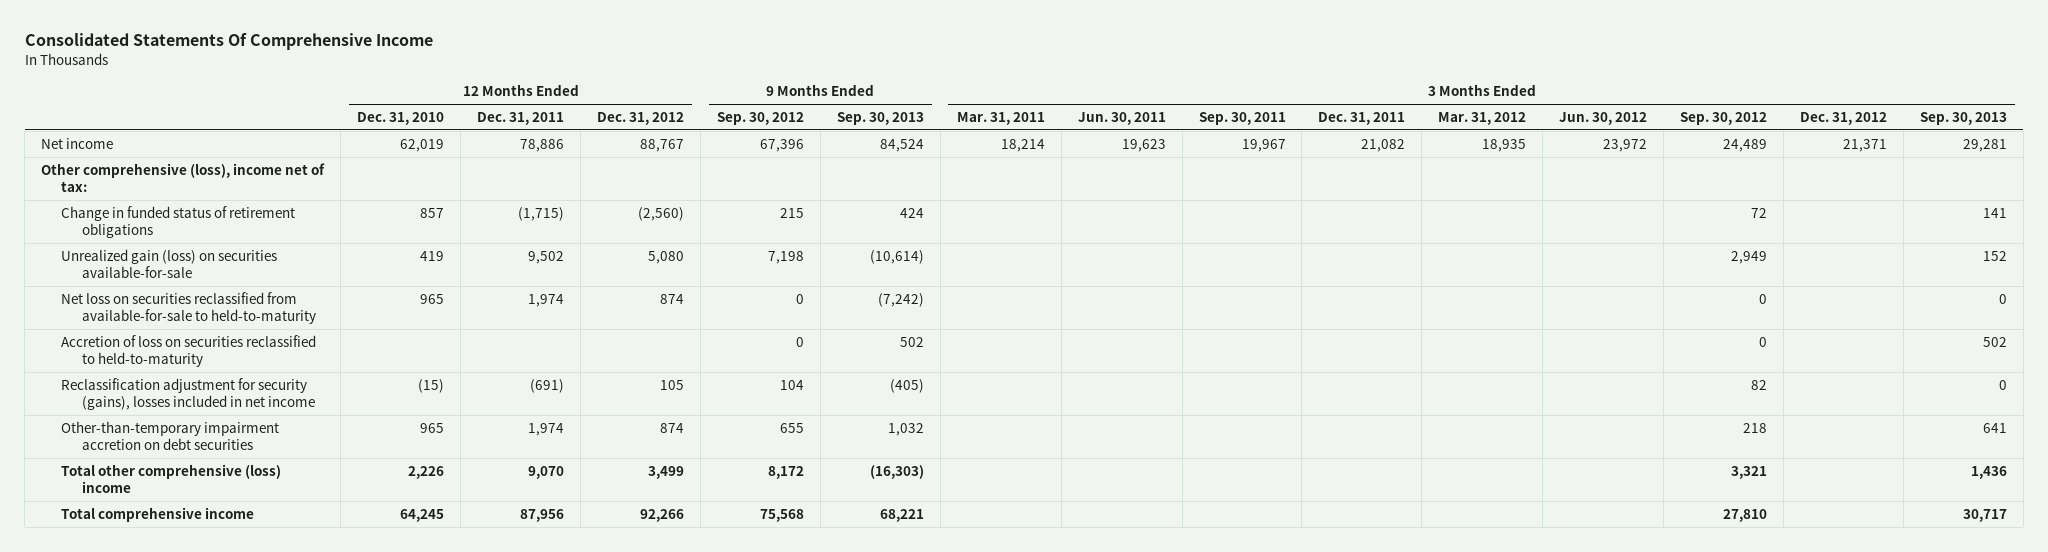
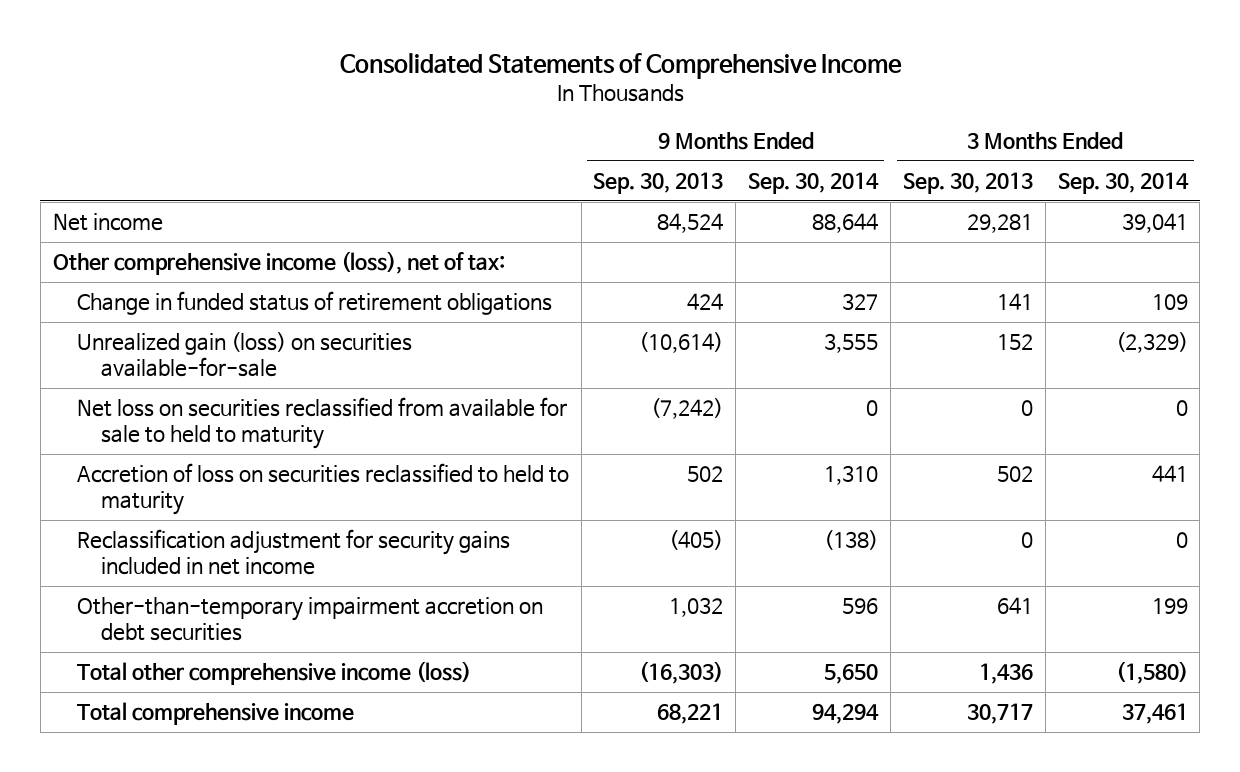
- Consolidated Statements Of Comprehensive Income
+ Consolidated Statements of Comprehensive Income
- | 12 Months Ended Dec. 31, 2010 | 12 Months Ended Dec. 31, 2011 | 12 Months Ended Dec. 31, 2012 | 9 Months Ended Sep. 30, 2012 | 9 Months Ended Sep. 30, 2013 | 3 Months Ended Mar. 31, 2011 | 3 Months Ended Jun. 30, 2011 | 3 Months Ended Sep. 30, 2011 | 3 Months Ended Dec. 31, 2011 | 3 Months Ended Mar. 31, 2012 | 3 Months Ended Jun. 30, 2012 | 3 Months Ended Sep. 30, 2012 | 3 Months Ended Dec. 31, 2012 | 3 Months Ended Sep. 30, 2013
+ | 9 Months Ended Sep. 30, 2013 | 9 Months Ended Sep. 30, 2014 | 3 Months Ended Sep. 30, 2013 | 3 Months Ended Sep. 30, 2014
- Other comprehensive (loss), income net of tax:
+ Other comprehensive income (loss), net of tax:
- Net loss on securities reclassified from available-for-sale to held-to-maturity | 965 | 1,974 | 874 | 0 | (7,242) | | | | | | | 0 | | 0
- Accretion of loss on securities reclassified to held-to-maturity | | | | 0 | 502 | | | | | | | 0 | | 502
- Reclassification adjustment for security (gains), losses included in net income | (15) | (691) | 105 | 104 | (405) | | | | | | | 82 | | 0
+ Net loss on securities reclassified from available for sale to held to maturity | (7,242) | 0 | 0 | 0
+ Accretion of loss on securities reclassified to held to maturity | 502 | 1,310 | 502 | 441
+ Reclassification adjustment for security gains included in net income | (405) | (138) | 0 | 0
- Total other comprehensive (loss) income | 2,226 | 9,070 | 3,499 | 8,172 | (16,303) | | | | | | | 3,321 | | 1,436
+ Total other comprehensive income (loss) | (16,303) | 5,650 | 1,436 | (1,580)

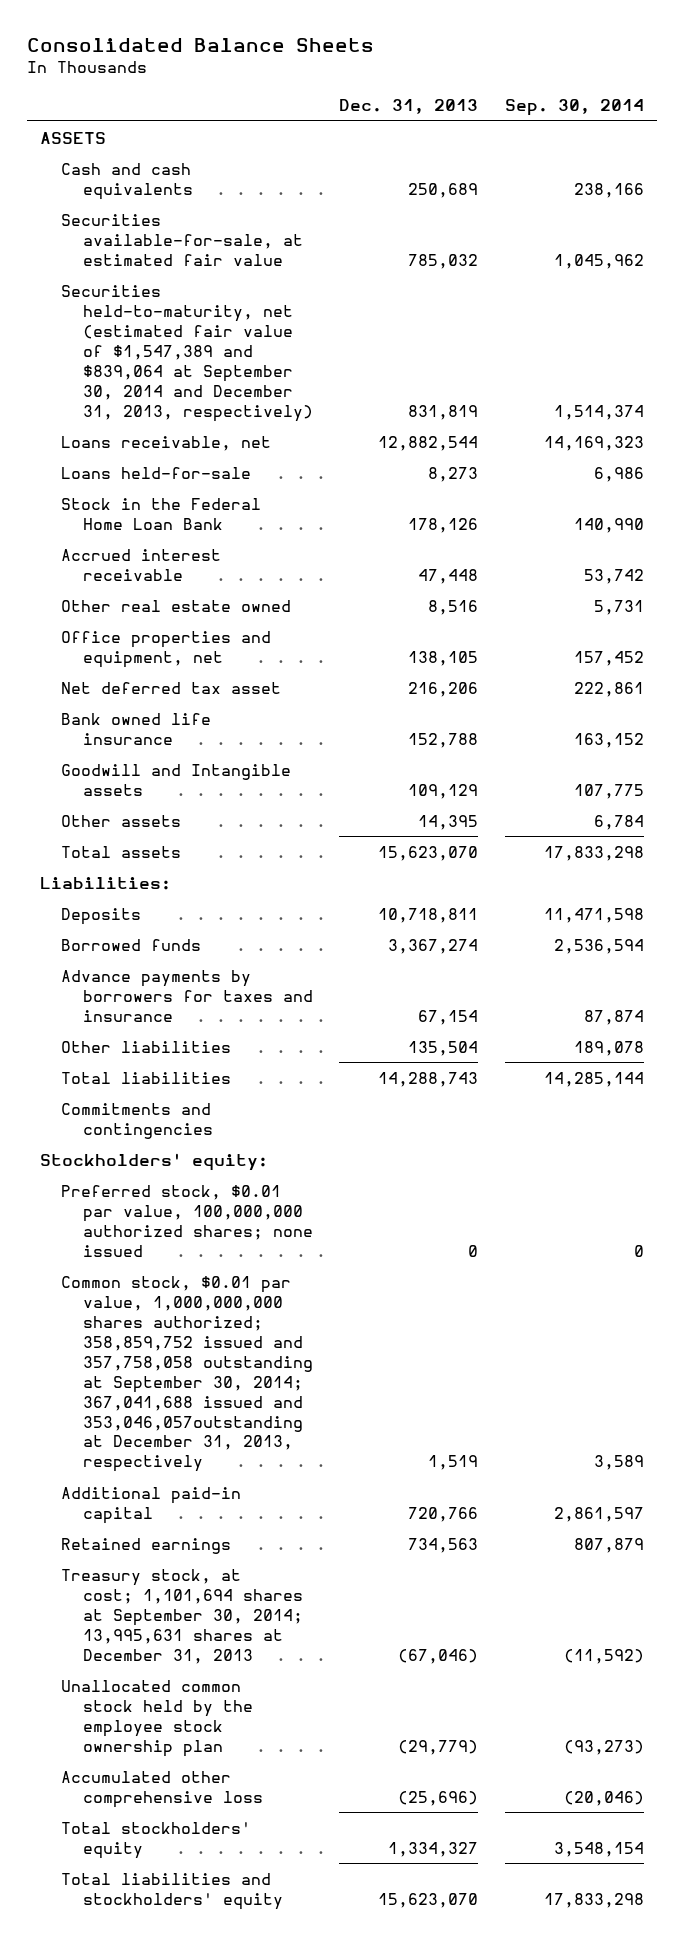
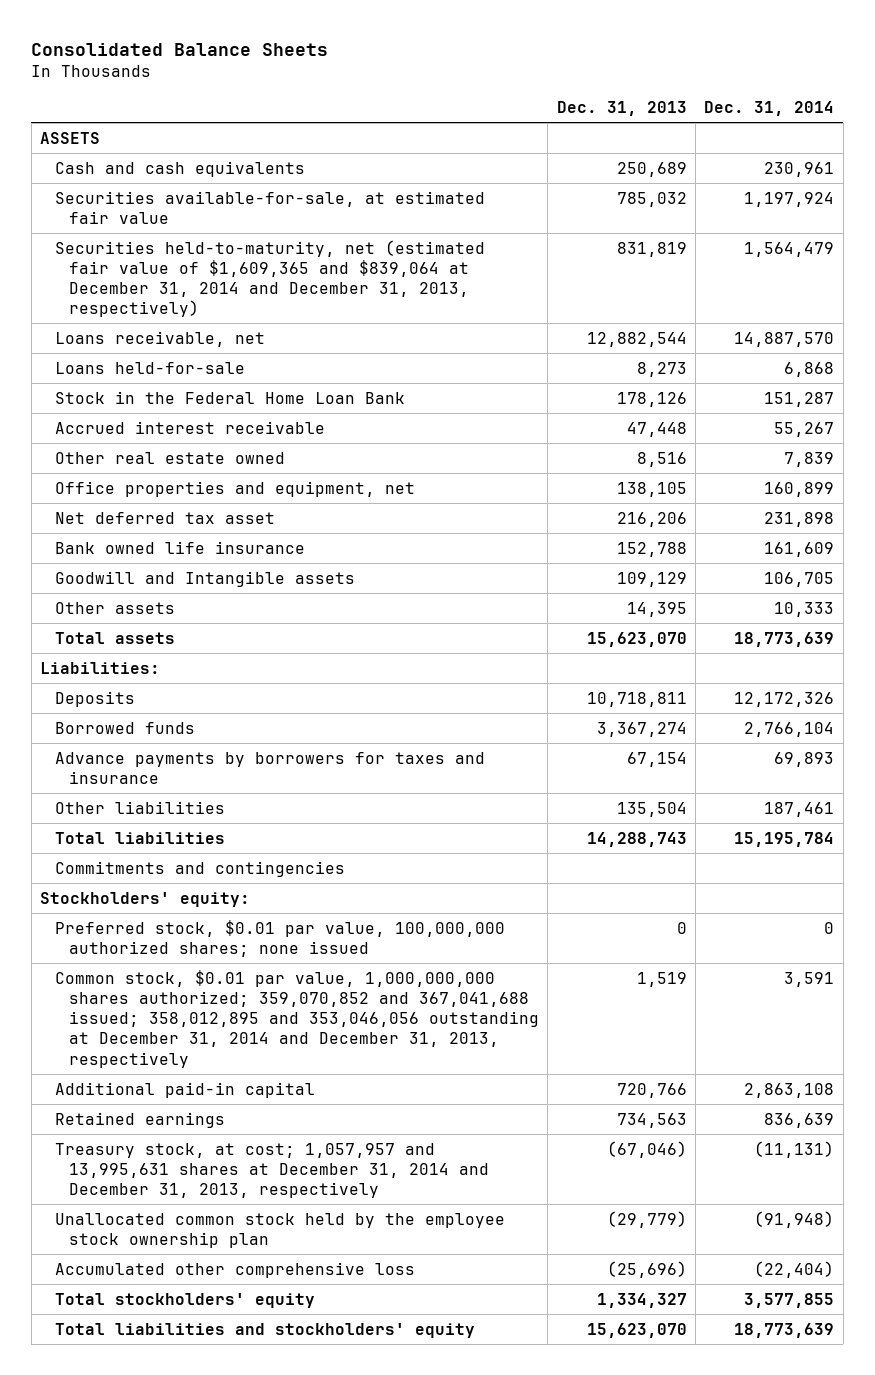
- | Dec. 31, 2013 | Sep. 30, 2014
+ | Dec. 31, 2013 | Dec. 31, 2014
- Securities held-to-maturity, net (estimated fair value of $1,547,389 and $839,064 at September 30, 2014 and December 31, 2013, respectively) | 831,819 | 1,514,374
+ Securities held-to-maturity, net (estimated fair value of $1,609,365 and $839,064 at December 31, 2014 and December 31, 2013, respectively) | 831,819 | 1,564,479
- Common stock, $0.01 par value, 1,000,000,000 shares authorized; 358,859,752 issued and 357,758,058 outstanding at September 30, 2014; 367,041,688 issued and 353,046,057outstanding at December 31, 2013, respectively | 1,519 | 3,589
+ Common stock, $0.01 par value, 1,000,000,000 shares authorized; 359,070,852 and 367,041,688 issued; 358,012,895 and 353,046,056 outstanding at December 31, 2014 and December 31, 2013, respectively | 1,519 | 3,591
- Treasury stock, at cost; 1,101,694 shares at September 30, 2014; 13,995,631 shares at December 31, 2013 | (67,046) | (11,592)
+ Treasury stock, at cost; 1,057,957 and 13,995,631 shares at December 31, 2014 and December 31, 2013, respectively | (67,046) | (11,131)

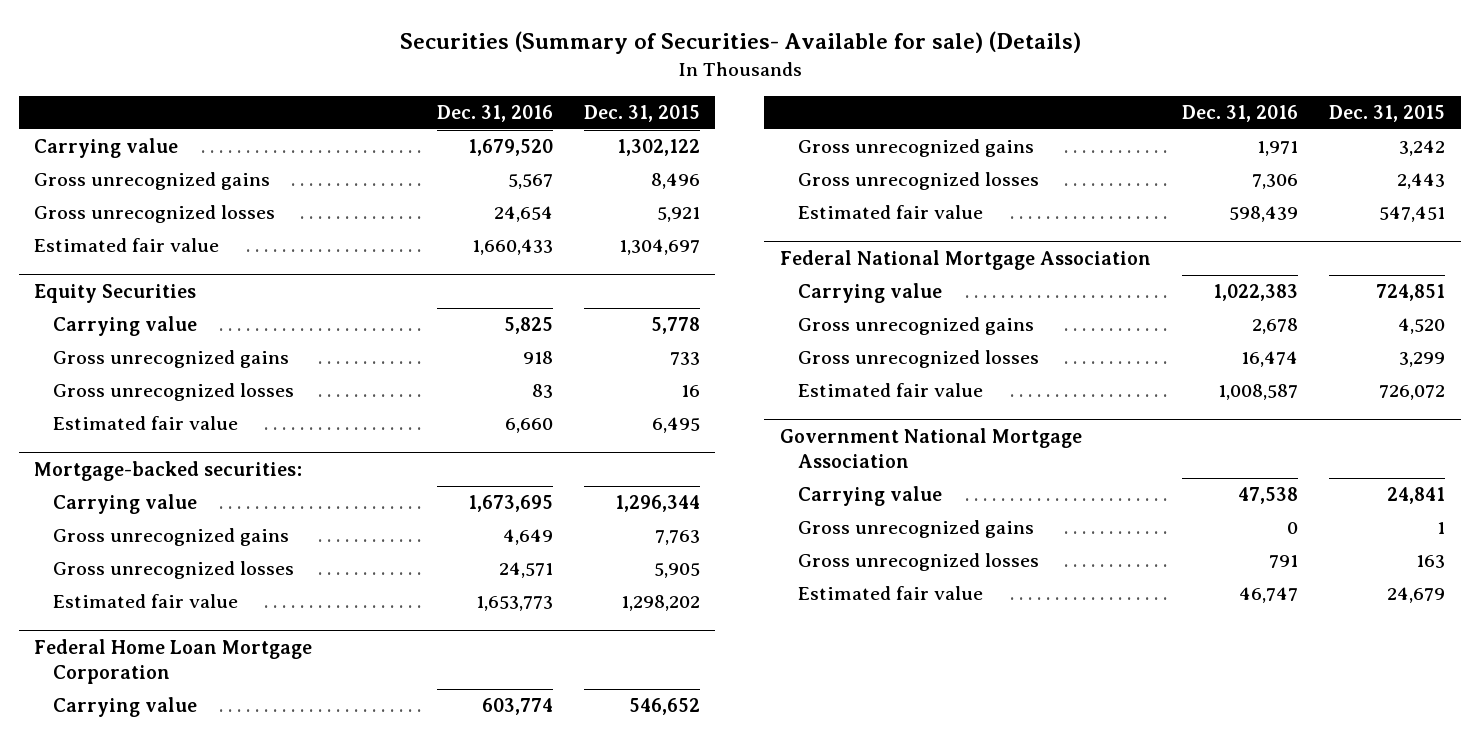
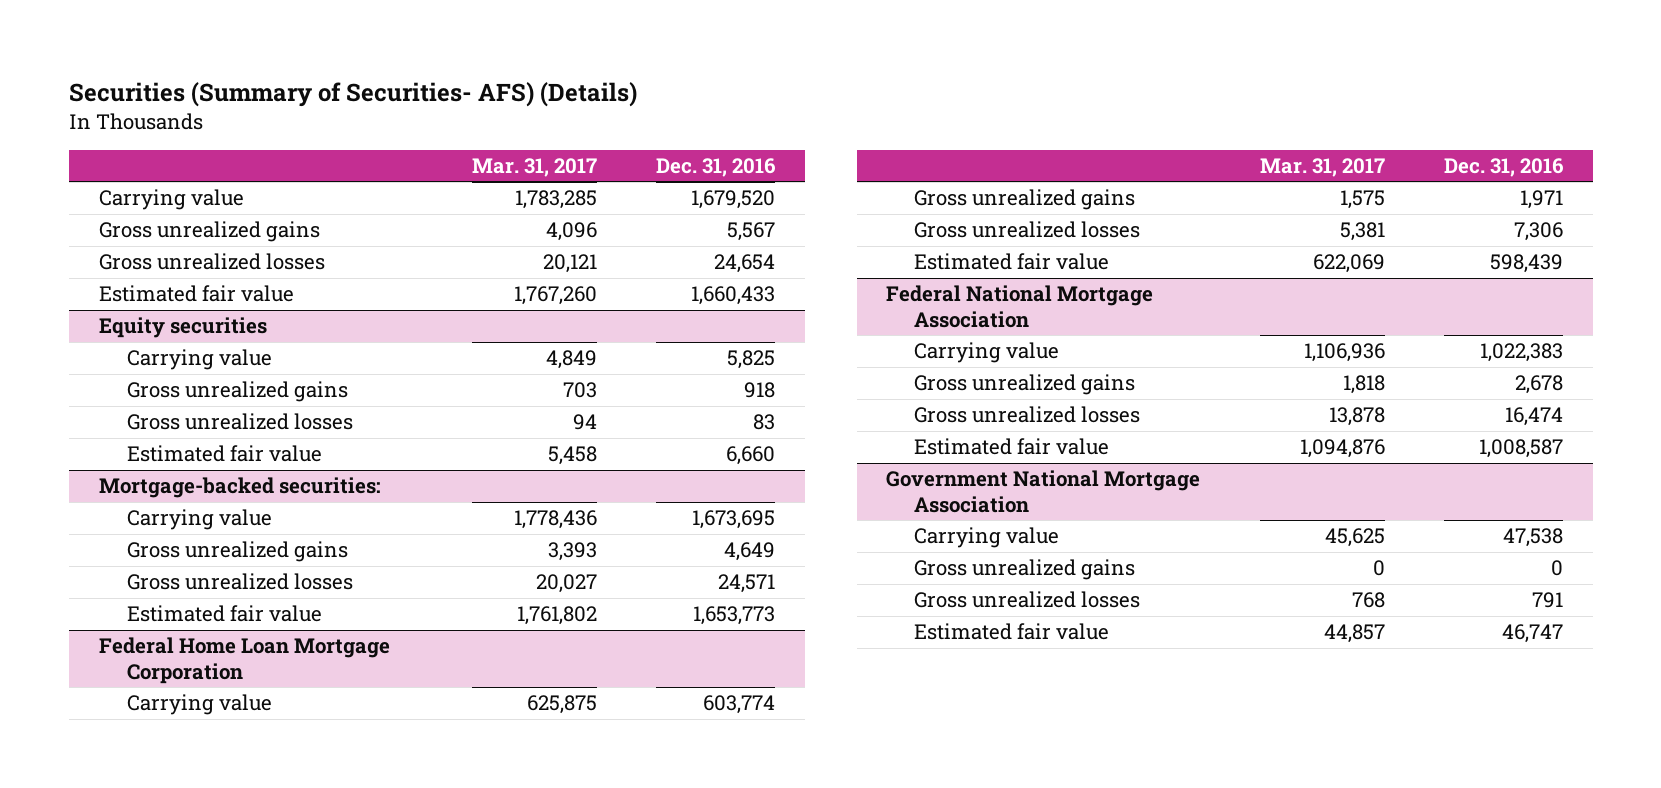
- Securities (Summary of Securities- Available for sale) (Details)
+ Securities (Summary of Securities- AFS) (Details)
- | Dec. 31, 2016 | Dec. 31, 2015
+ | Mar. 31, 2017 | Dec. 31, 2016
- Gross unrecognized gains | 5,567 | 8,496
- Gross unrecognized losses | 24,654 | 5,921
+ Gross unrealized gains | 4,096 | 5,567
+ Gross unrealized losses | 20,121 | 24,654
- Equity Securities
+ Equity securities
- Gross unrecognized gains | 918 | 733
- Gross unrecognized losses | 83 | 16
+ Gross unrealized gains | 703 | 918
+ Gross unrealized losses | 94 | 83
@ Mortgage-backed securities:
- Gross unrecognized gains | 4,649 | 7,763
- Gross unrecognized losses | 24,571 | 5,905
+ Gross unrealized gains | 3,393 | 4,649
+ Gross unrealized losses | 20,027 | 24,571
@ Federal Home Loan Mortgage Corporation
- Gross unrecognized gains | 1,971 | 3,242
- Gross unrecognized losses | 7,306 | 2,443
+ Gross unrealized gains | 1,575 | 1,971
+ Gross unrealized losses | 5,381 | 7,306
@ Federal National Mortgage Association
- Gross unrecognized gains | 2,678 | 4,520
- Gross unrecognized losses | 16,474 | 3,299
+ Gross unrealized gains | 1,818 | 2,678
+ Gross unrealized losses | 13,878 | 16,474
@ Government National Mortgage Association
- Gross unrecognized gains | 0 | 1
- Gross unrecognized losses | 791 | 163
+ Gross unrealized gains | 0 | 0
+ Gross unrealized losses | 768 | 791

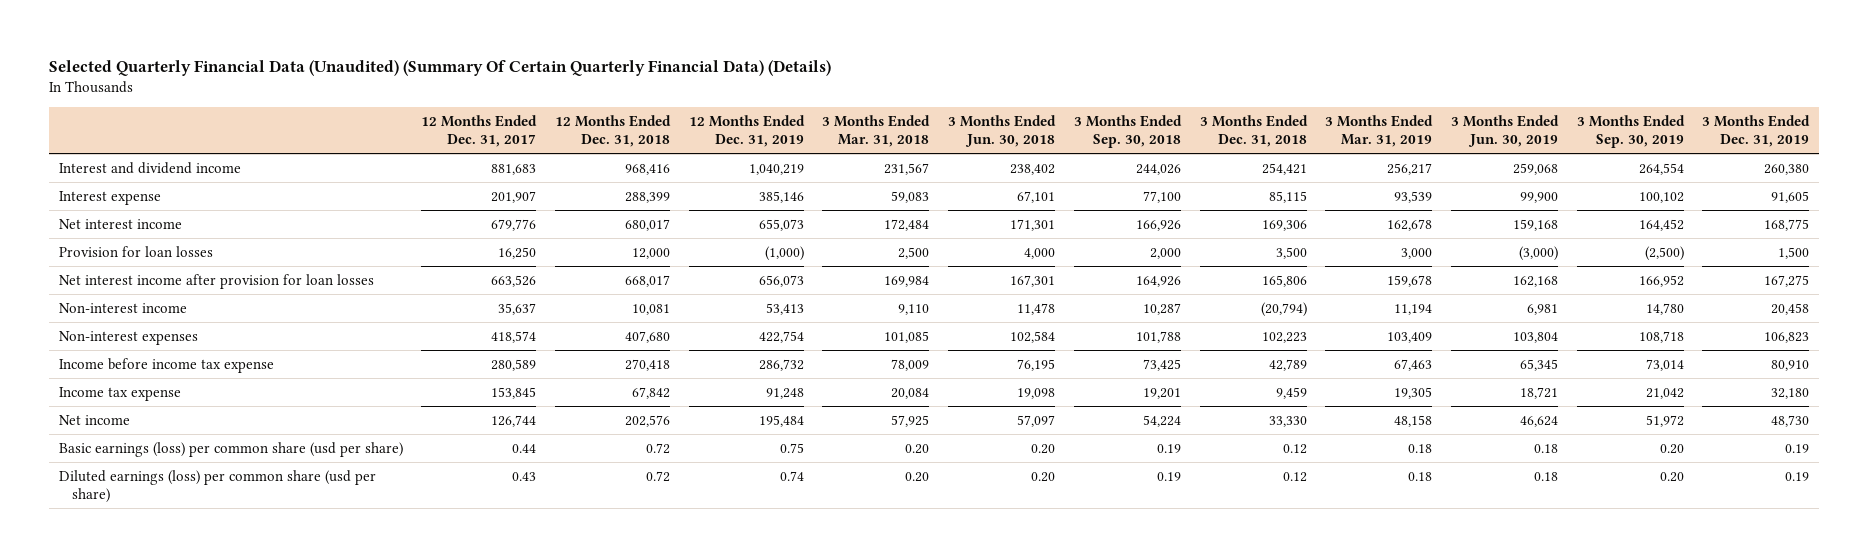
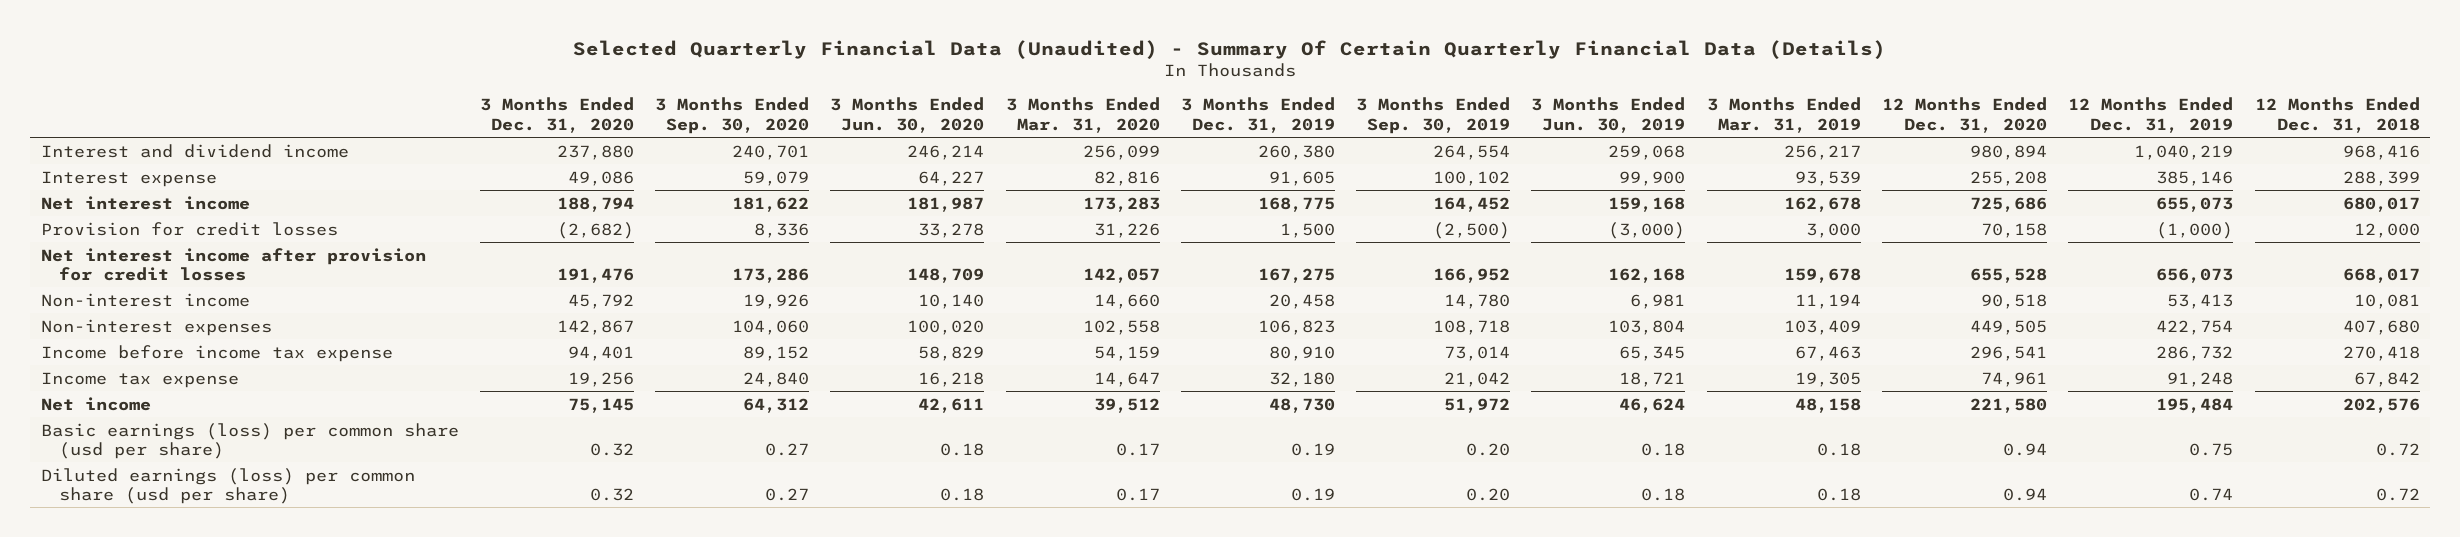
- Selected Quarterly Financial Data (Unaudited) (Summary Of Certain Quarterly Financial Data) (Details)
+ Selected Quarterly Financial Data (Unaudited) - Summary Of Certain Quarterly Financial Data (Details)
- | 12 Months Ended Dec. 31, 2017 | 12 Months Ended Dec. 31, 2018 | 12 Months Ended Dec. 31, 2019 | 3 Months Ended Mar. 31, 2018 | 3 Months Ended Jun. 30, 2018 | 3 Months Ended Sep. 30, 2018 | 3 Months Ended Dec. 31, 2018 | 3 Months Ended Mar. 31, 2019 | 3 Months Ended Jun. 30, 2019 | 3 Months Ended Sep. 30, 2019 | 3 Months Ended Dec. 31, 2019
+ | 3 Months Ended Dec. 31, 2020 | 3 Months Ended Sep. 30, 2020 | 3 Months Ended Jun. 30, 2020 | 3 Months Ended Mar. 31, 2020 | 3 Months Ended Dec. 31, 2019 | 3 Months Ended Sep. 30, 2019 | 3 Months Ended Jun. 30, 2019 | 3 Months Ended Mar. 31, 2019 | 12 Months Ended Dec. 31, 2020 | 12 Months Ended Dec. 31, 2019 | 12 Months Ended Dec. 31, 2018
- Provision for loan losses | 16,250 | 12,000 | (1,000) | 2,500 | 4,000 | 2,000 | 3,500 | 3,000 | (3,000) | (2,500) | 1,500
- Net interest income after provision for loan losses | 663,526 | 668,017 | 656,073 | 169,984 | 167,301 | 164,926 | 165,806 | 159,678 | 162,168 | 166,952 | 167,275
+ Provision for credit losses | (2,682) | 8,336 | 33,278 | 31,226 | 1,500 | (2,500) | (3,000) | 3,000 | 70,158 | (1,000) | 12,000
+ Net interest income after provision for credit losses | 191,476 | 173,286 | 148,709 | 142,057 | 167,275 | 166,952 | 162,168 | 159,678 | 655,528 | 656,073 | 668,017

